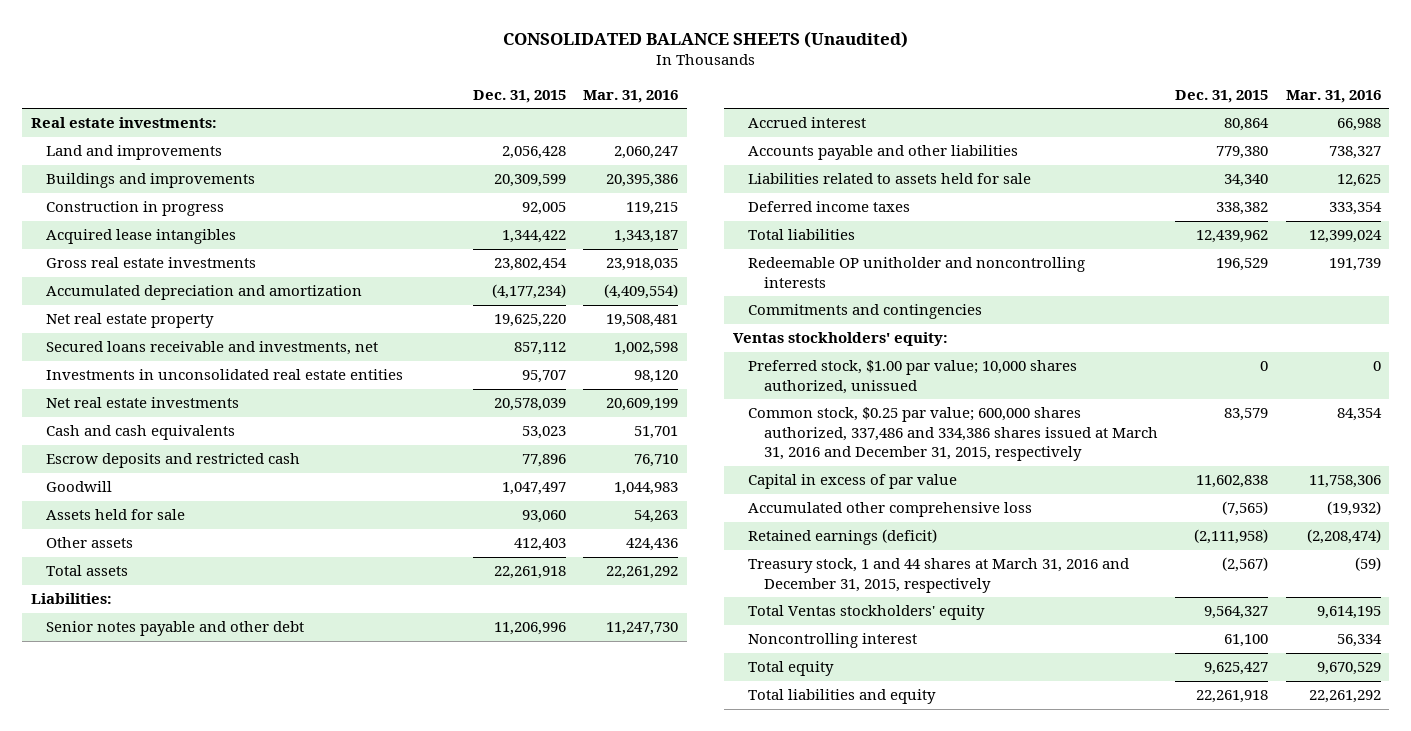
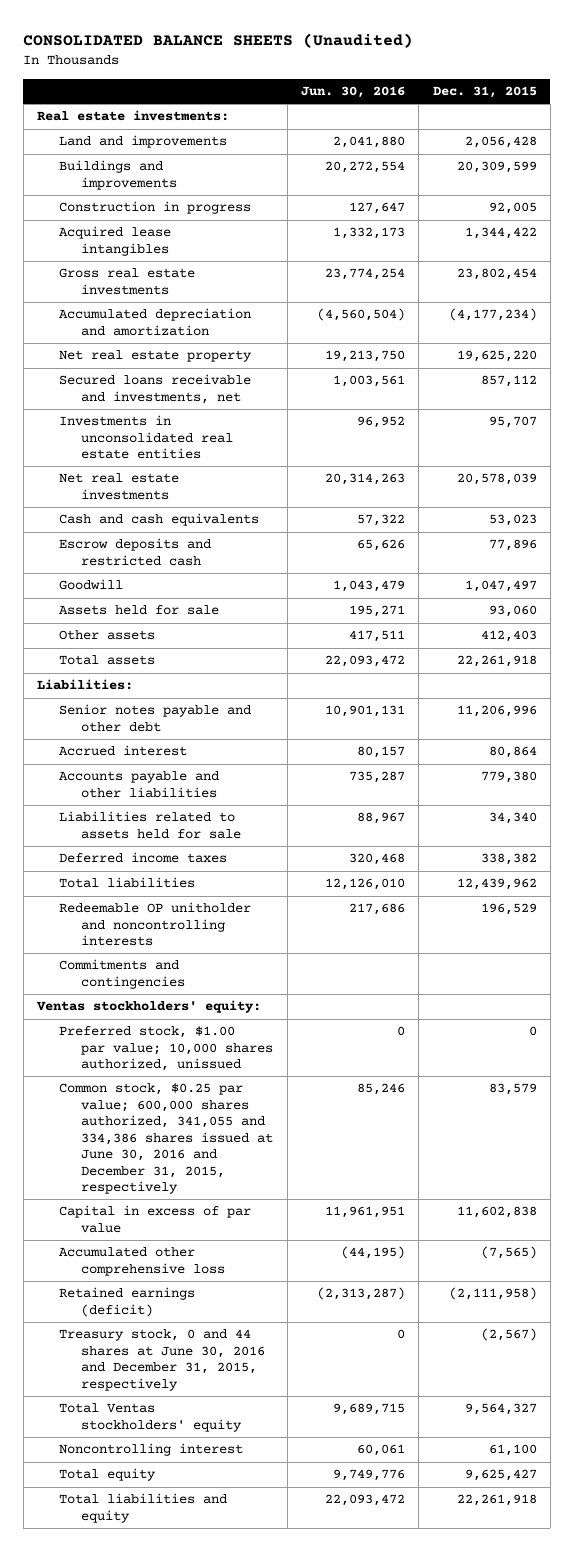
- | Dec. 31, 2015 | Mar. 31, 2016
+ | Jun. 30, 2016 | Dec. 31, 2015
- Common stock, $0.25 par value; 600,000 shares authorized, 337,486 and 334,386 shares issued at March 31, 2016 and December 31, 2015, respectively | 83,579 | 84,354
+ Common stock, $0.25 par value; 600,000 shares authorized, 341,055 and 334,386 shares issued at June 30, 2016 and December 31, 2015, respectively | 85,246 | 83,579
- Treasury stock, 1 and 44 shares at March 31, 2016 and December 31, 2015, respectively | (2,567) | (59)
+ Treasury stock, 0 and 44 shares at June 30, 2016 and December 31, 2015, respectively | 0 | (2,567)

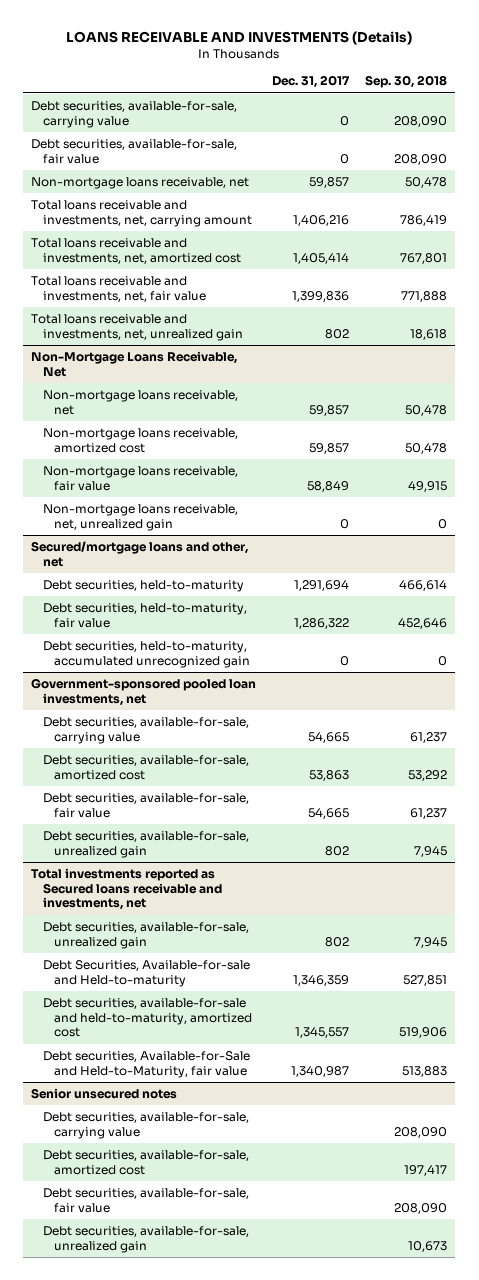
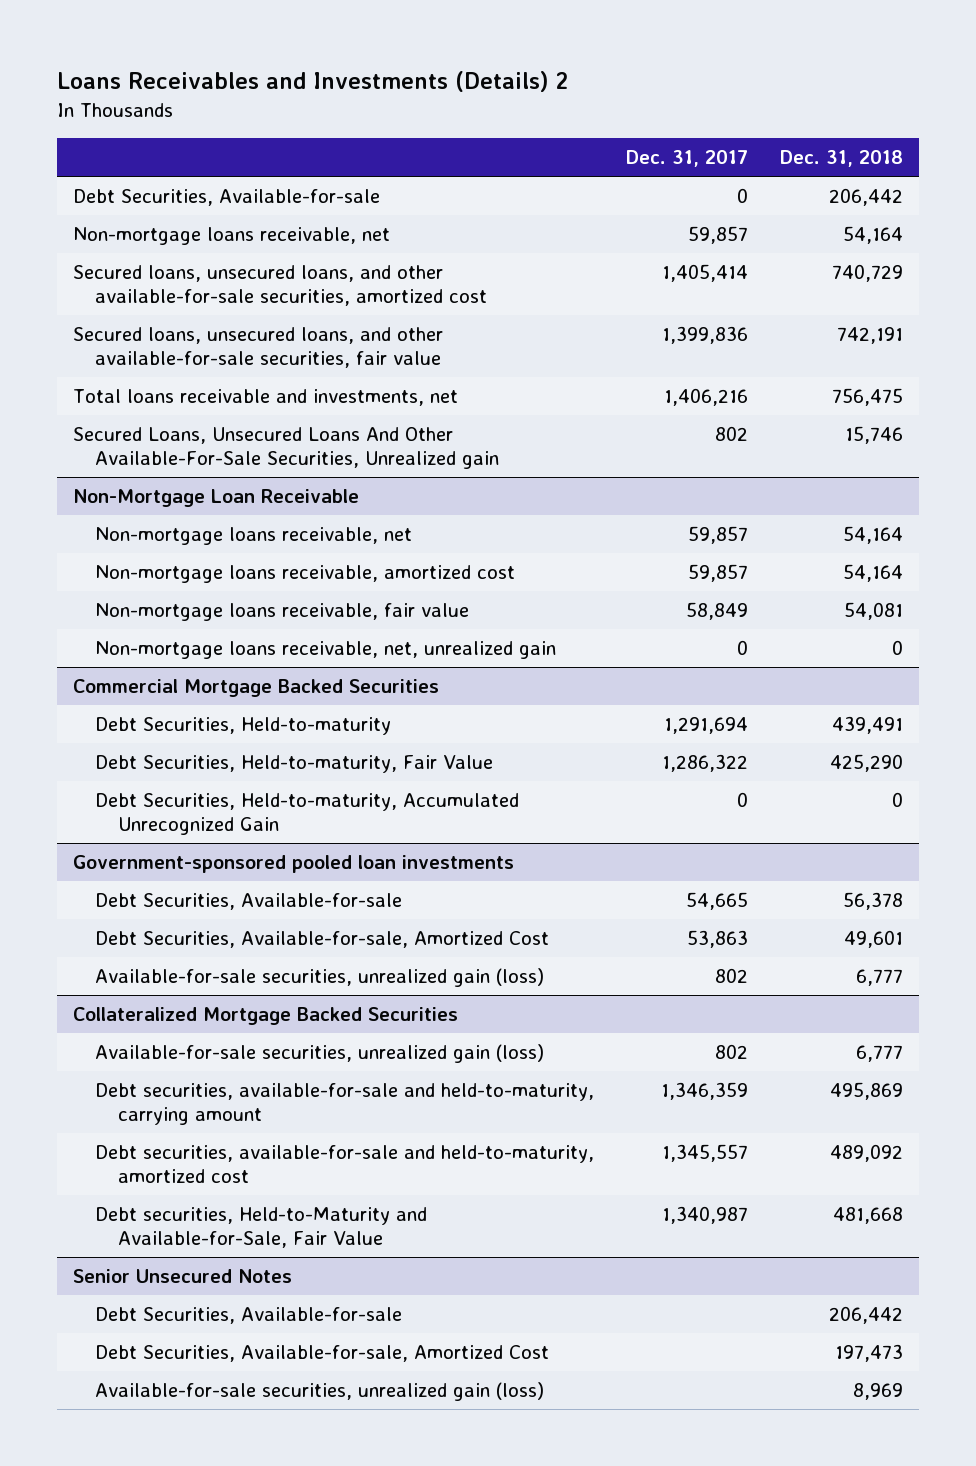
- LOANS RECEIVABLE AND INVESTMENTS (Details)
+ Loans Receivables and Investments (Details) 2
- | Dec. 31, 2017 | Sep. 30, 2018
+ | Dec. 31, 2017 | Dec. 31, 2018
- Debt securities, available-for-sale, carrying value | 0 | 208,090
- Debt securities, available-for-sale, fair value | 0 | 208,090
+ Debt Securities, Available-for-sale | 0 | 206,442
- Total loans receivable and investments, net, carrying amount | 1,406,216 | 786,419
- Total loans receivable and investments, net, amortized cost | 1,405,414 | 767,801
- Total loans receivable and investments, net, fair value | 1,399,836 | 771,888
- Total loans receivable and investments, net, unrealized gain | 802 | 18,618
- Non-Mortgage Loans Receivable, Net
+ Secured loans, unsecured loans, and other available-for-sale securities, amortized cost | 1,405,414 | 740,729
+ Secured loans, unsecured loans, and other available-for-sale securities, fair value | 1,399,836 | 742,191
+ Total loans receivable and investments, net | 1,406,216 | 756,475
+ Secured Loans, Unsecured Loans And Other Available-For-Sale Securities, Unrealized gain | 802 | 15,746
+ Non-Mortgage Loan Receivable
- Secured/mortgage loans and other, net
- Debt securities, held-to-maturity | 1,291,694 | 466,614
- Debt securities, held-to-maturity, fair value | 1,286,322 | 452,646
- Debt securities, held-to-maturity, accumulated unrecognized gain | 0 | 0
- Government-sponsored pooled loan investments, net
- Debt securities, available-for-sale, carrying value | 54,665 | 61,237
- Debt securities, available-for-sale, amortized cost | 53,863 | 53,292
- Debt securities, available-for-sale, fair value | 54,665 | 61,237
- Debt securities, available-for-sale, unrealized gain | 802 | 7,945
- Total investments reported as Secured loans receivable and investments, net
- Debt securities, available-for-sale, unrealized gain | 802 | 7,945
- Debt Securities, Available-for-sale and Held-to-maturity | 1,346,359 | 527,851
+ Commercial Mortgage Backed Securities
+ Debt Securities, Held-to-maturity | 1,291,694 | 439,491
+ Debt Securities, Held-to-maturity, Fair Value | 1,286,322 | 425,290
+ Debt Securities, Held-to-maturity, Accumulated Unrecognized Gain | 0 | 0
+ Government-sponsored pooled loan investments
+ Debt Securities, Available-for-sale | 54,665 | 56,378
+ Debt Securities, Available-for-sale, Amortized Cost | 53,863 | 49,601
+ Available-for-sale securities, unrealized gain (loss) | 802 | 6,777
+ Collateralized Mortgage Backed Securities
+ Available-for-sale securities, unrealized gain (loss) | 802 | 6,777
+ Debt securities, available-for-sale and held-to-maturity, carrying amount | 1,346,359 | 495,869
- Debt securities, Available-for-Sale and Held-to-Maturity, fair value | 1,340,987 | 513,883
- Senior unsecured notes
- Debt securities, available-for-sale, carrying value | | 208,090
- Debt securities, available-for-sale, amortized cost | | 197,417
- Debt securities, available-for-sale, fair value | | 208,090
- Debt securities, available-for-sale, unrealized gain | | 10,673
+ Debt securities, Held-to-Maturity and Available-for-Sale, Fair Value | 1,340,987 | 481,668
+ Senior Unsecured Notes
+ Debt Securities, Available-for-sale | | 206,442
+ Debt Securities, Available-for-sale, Amortized Cost | | 197,473
+ Available-for-sale securities, unrealized gain (loss) | | 8,969

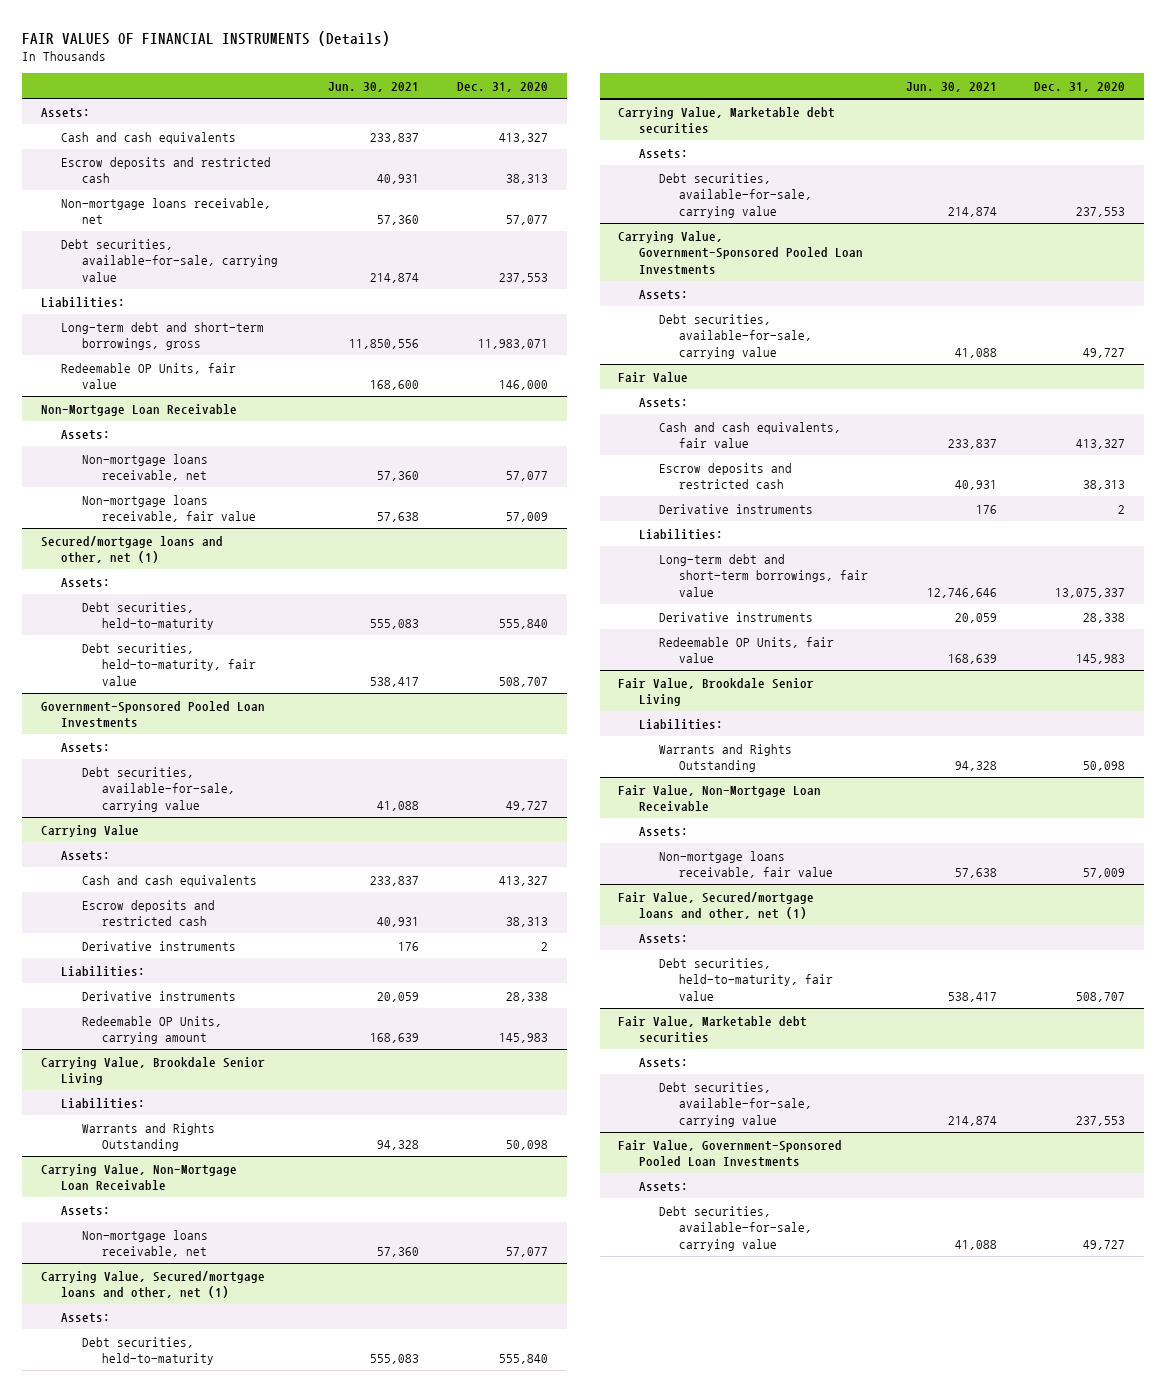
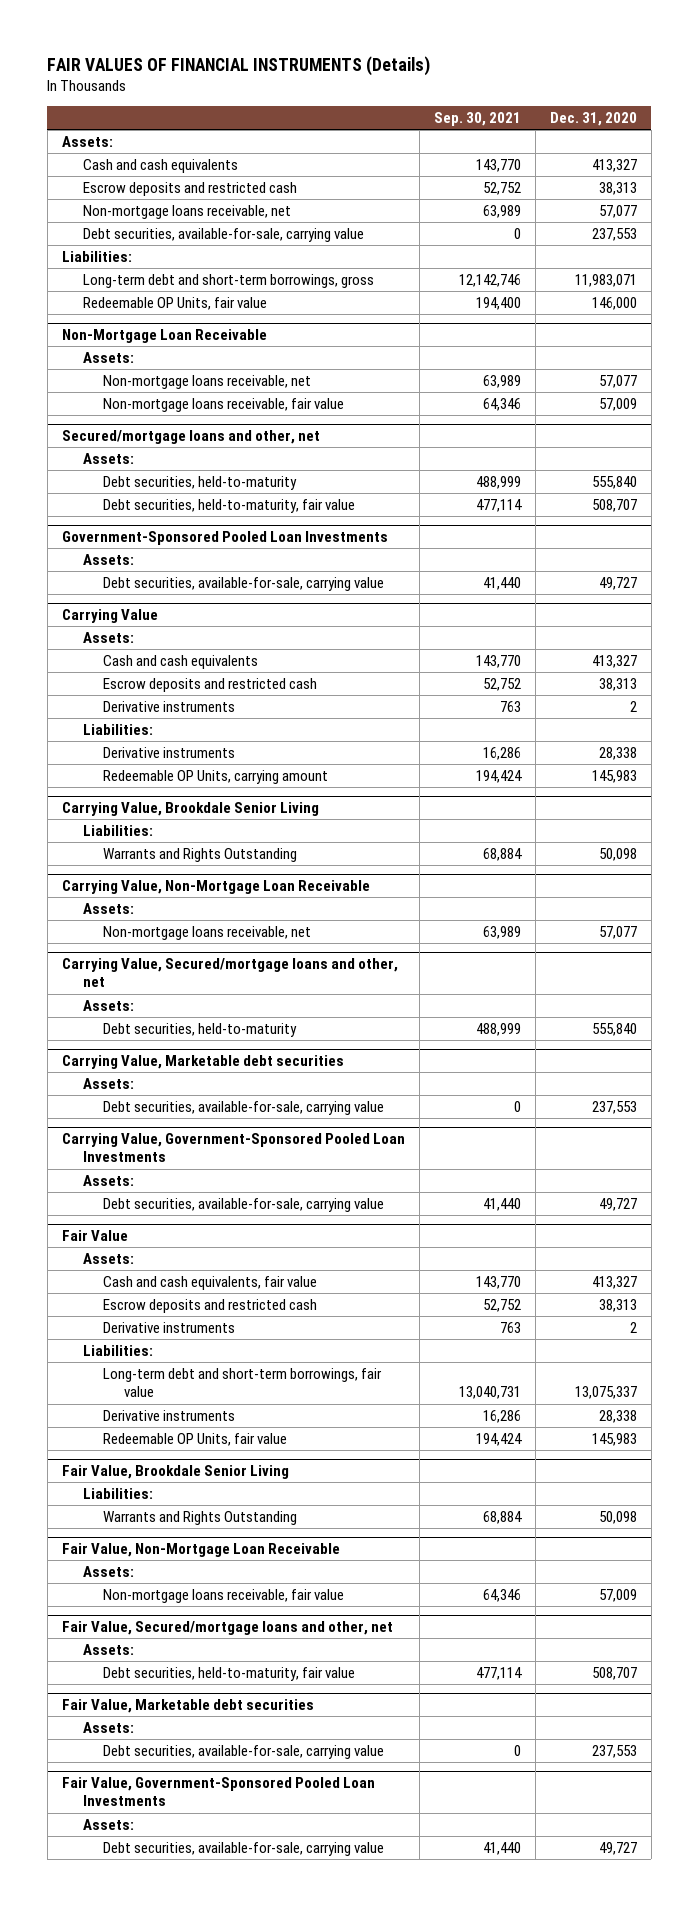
- | Jun. 30, 2021 | Dec. 31, 2020
+ | Sep. 30, 2021 | Dec. 31, 2020
- Secured/mortgage loans and other, net (1)
+ Secured/mortgage loans and other, net
- Carrying Value, Secured/mortgage loans and other, net (1)
+ Carrying Value, Secured/mortgage loans and other, net
- Fair Value, Secured/mortgage loans and other, net (1)
+ Fair Value, Secured/mortgage loans and other, net

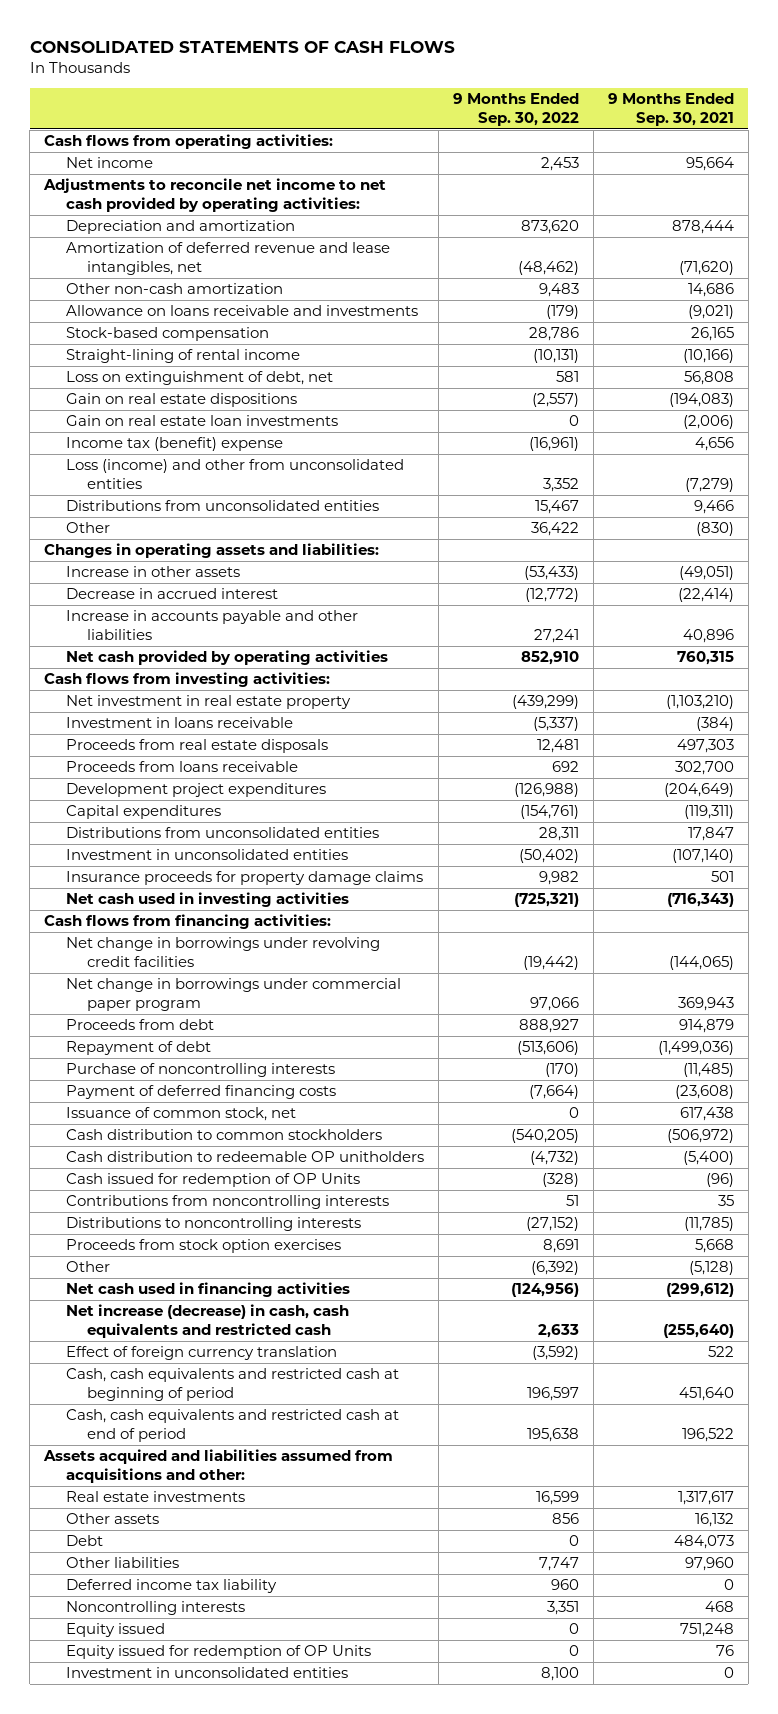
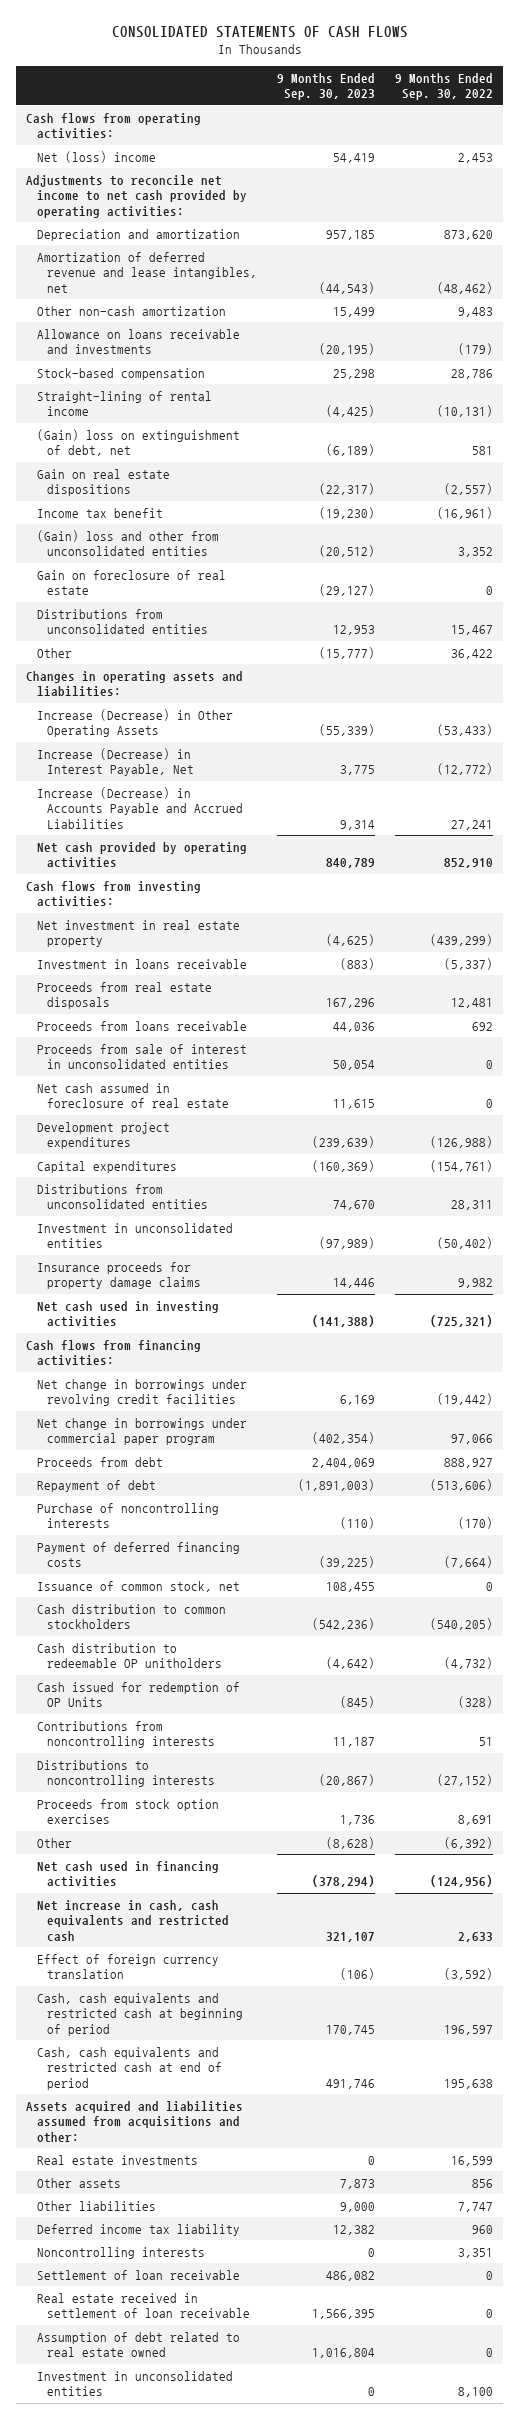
- | 9 Months Ended Sep. 30, 2022 | 9 Months Ended Sep. 30, 2021
+ | 9 Months Ended Sep. 30, 2023 | 9 Months Ended Sep. 30, 2022
- Net income | 2,453 | 95,664
+ Net (loss) income | 54,419 | 2,453
- Loss on extinguishment of debt, net | 581 | 56,808
+ (Gain) loss on extinguishment of debt, net | (6,189) | 581
- Gain on real estate loan investments | 0 | (2,006)
- Income tax (benefit) expense | (16,961) | 4,656
- Loss (income) and other from unconsolidated entities | 3,352 | (7,279)
+ Income tax benefit | (19,230) | (16,961)
+ (Gain) loss and other from unconsolidated entities | (20,512) | 3,352
+ Gain on foreclosure of real estate | (29,127) | 0
- Increase in other assets | (53,433) | (49,051)
- Decrease in accrued interest | (12,772) | (22,414)
- Increase in accounts payable and other liabilities | 27,241 | 40,896
+ Increase (Decrease) in Other Operating Assets | (55,339) | (53,433)
+ Increase (Decrease) in Interest Payable, Net | 3,775 | (12,772)
+ Increase (Decrease) in Accounts Payable and Accrued Liabilities | 9,314 | 27,241
+ Proceeds from sale of interest in unconsolidated entities | 50,054 | 0
+ Net cash assumed in foreclosure of real estate | 11,615 | 0
- Net increase (decrease) in cash, cash equivalents and restricted cash | 2,633 | (255,640)
+ Net increase in cash, cash equivalents and restricted cash | 321,107 | 2,633
- Debt | 0 | 484,073
- Equity issued | 0 | 751,248
- Equity issued for redemption of OP Units | 0 | 76
+ Settlement of loan receivable | 486,082 | 0
+ Real estate received in settlement of loan receivable | 1,566,395 | 0
+ Assumption of debt related to real estate owned | 1,016,804 | 0

